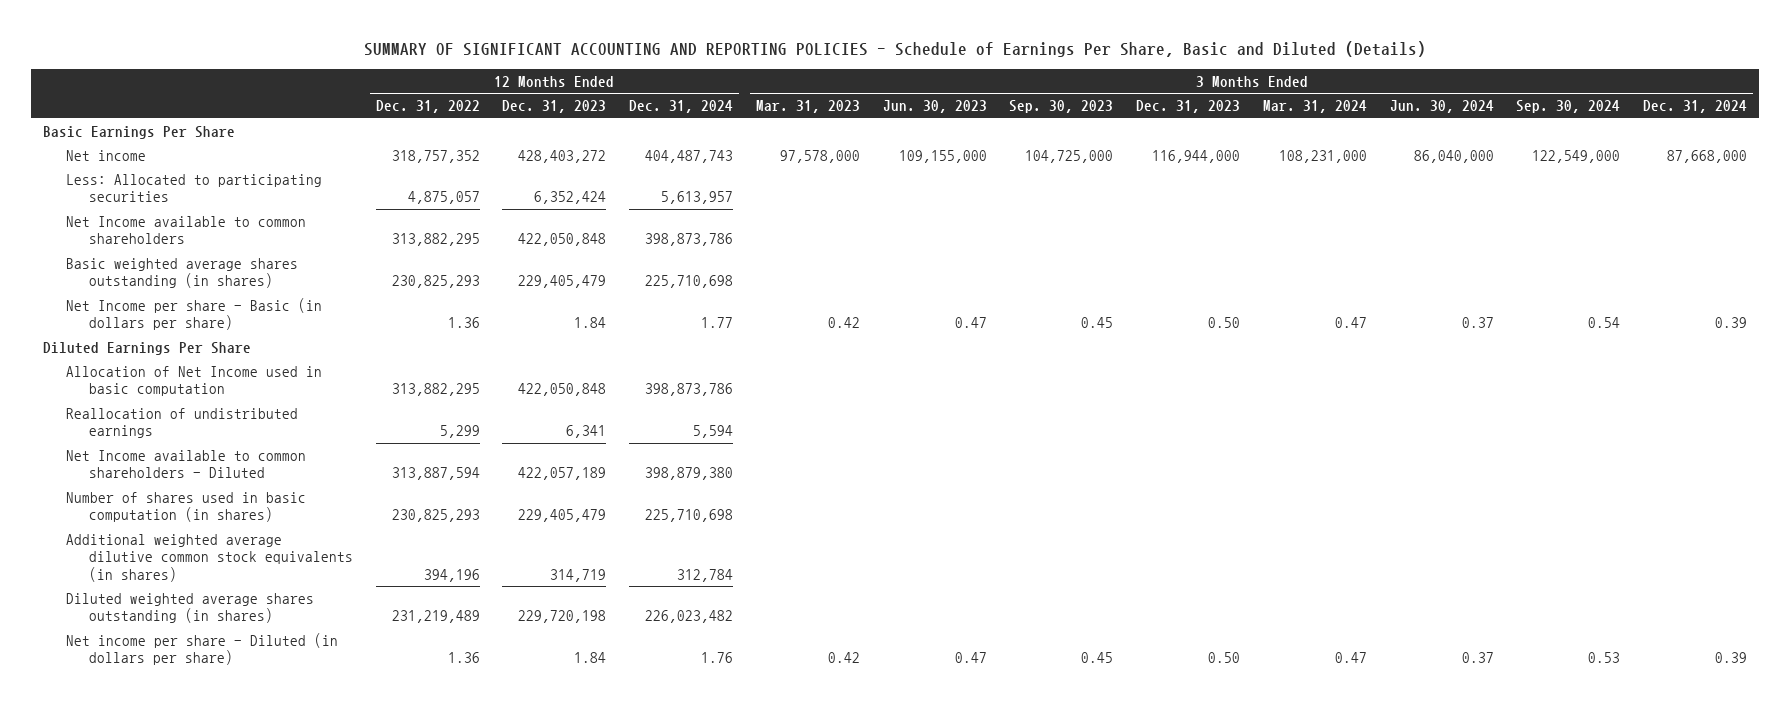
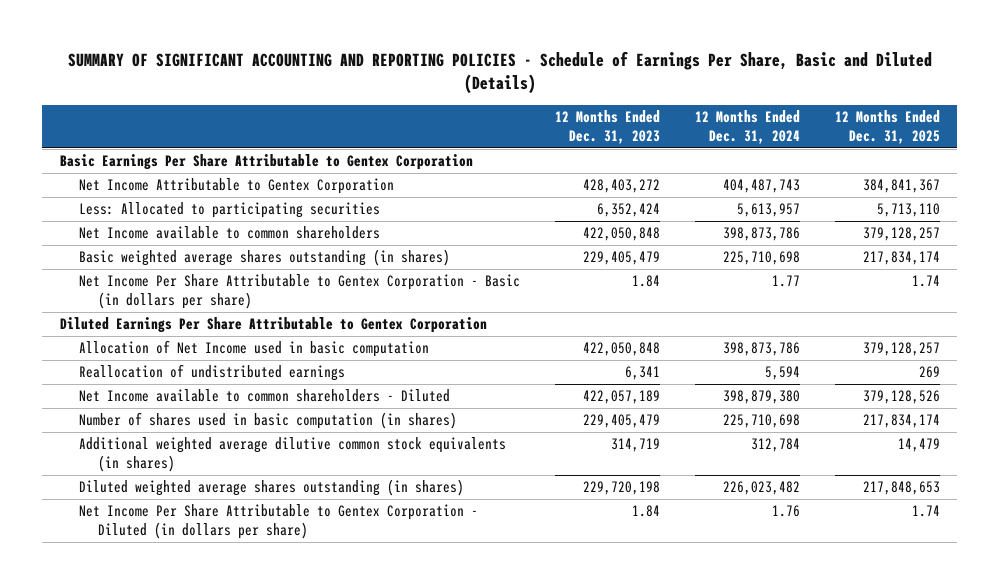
- | 12 Months Ended Dec. 31, 2022 | 12 Months Ended Dec. 31, 2023 | 12 Months Ended Dec. 31, 2024 | 3 Months Ended Mar. 31, 2023 | 3 Months Ended Jun. 30, 2023 | 3 Months Ended Sep. 30, 2023 | 3 Months Ended Dec. 31, 2023 | 3 Months Ended Mar. 31, 2024 | 3 Months Ended Jun. 30, 2024 | 3 Months Ended Sep. 30, 2024 | 3 Months Ended Dec. 31, 2024
+ | 12 Months Ended Dec. 31, 2023 | 12 Months Ended Dec. 31, 2024 | 12 Months Ended Dec. 31, 2025
- Basic Earnings Per Share
- Net income | 318,757,352 | 428,403,272 | 404,487,743 | 97,578,000 | 109,155,000 | 104,725,000 | 116,944,000 | 108,231,000 | 86,040,000 | 122,549,000 | 87,668,000
+ Basic Earnings Per Share Attributable to Gentex Corporation
+ Net Income Attributable to Gentex Corporation | 428,403,272 | 404,487,743 | 384,841,367
- Net Income per share - Basic (in dollars per share) | 1.36 | 1.84 | 1.77 | 0.42 | 0.47 | 0.45 | 0.50 | 0.47 | 0.37 | 0.54 | 0.39
- Diluted Earnings Per Share
+ Net Income Per Share Attributable to Gentex Corporation - Basic (in dollars per share) | 1.84 | 1.77 | 1.74
+ Diluted Earnings Per Share Attributable to Gentex Corporation
- Net income per share - Diluted (in dollars per share) | 1.36 | 1.84 | 1.76 | 0.42 | 0.47 | 0.45 | 0.50 | 0.47 | 0.37 | 0.53 | 0.39
+ Net Income Per Share Attributable to Gentex Corporation - Diluted (in dollars per share) | 1.84 | 1.76 | 1.74

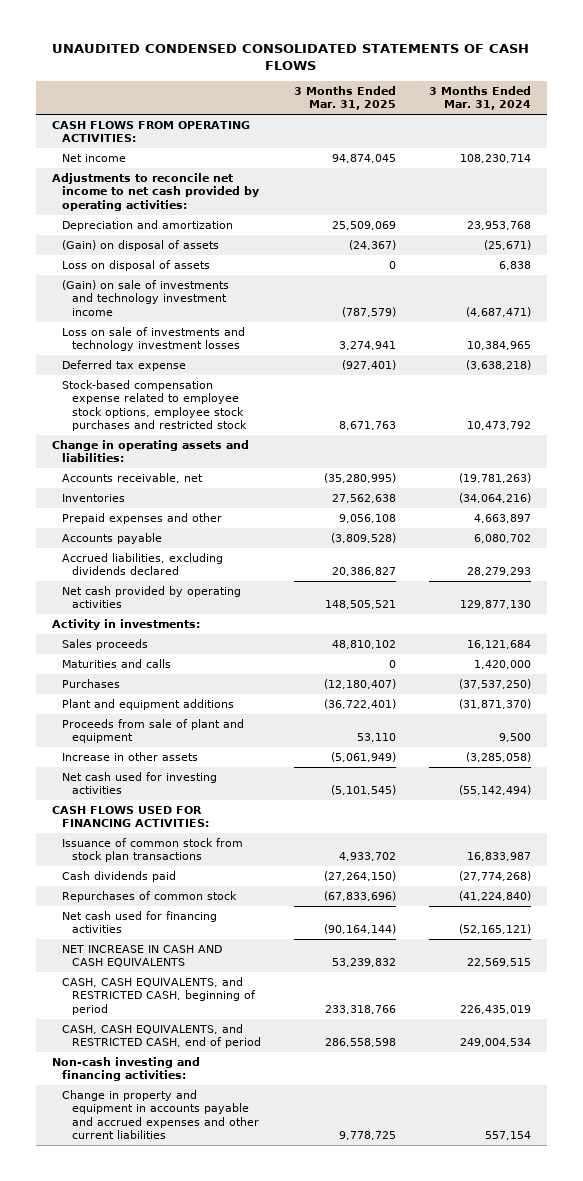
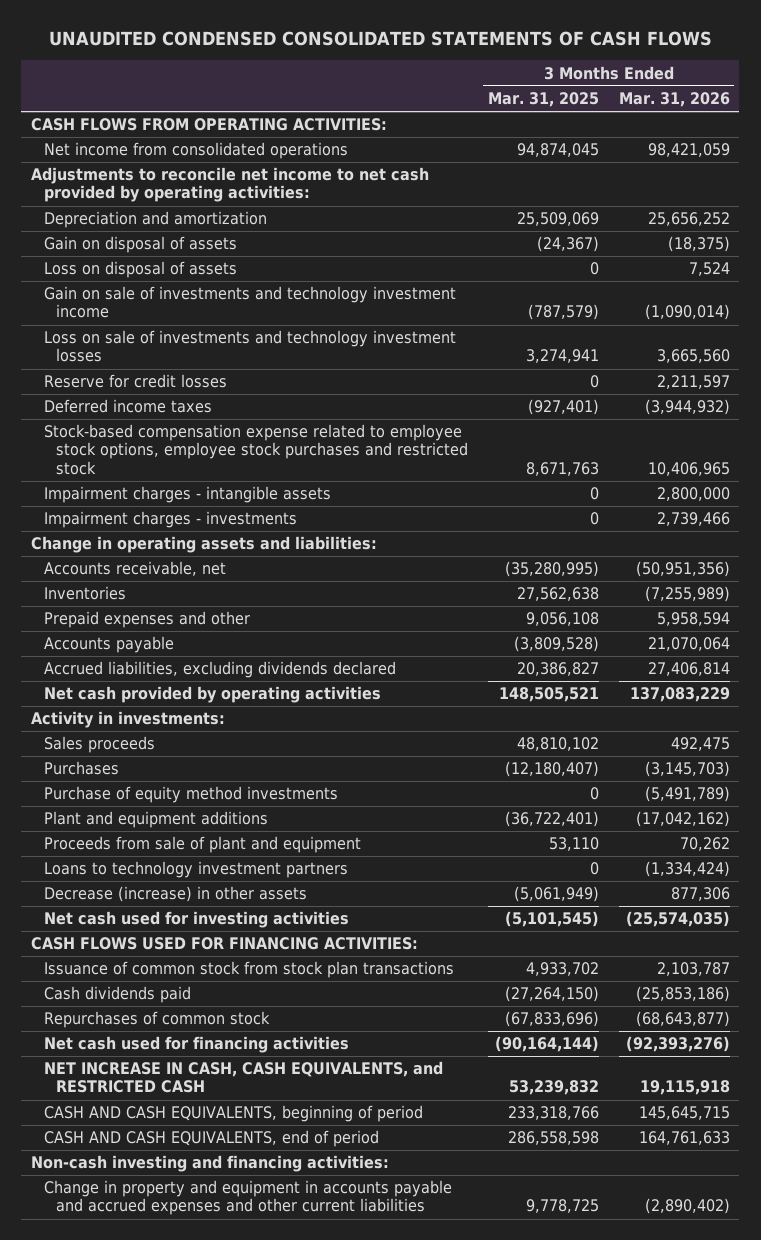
- | 3 Months Ended Mar. 31, 2025 | 3 Months Ended Mar. 31, 2024
+ | 3 Months Ended Mar. 31, 2025 | 3 Months Ended Mar. 31, 2026
- Net income | 94,874,045 | 108,230,714
+ Net income from consolidated operations | 94,874,045 | 98,421,059
- (Gain) on disposal of assets | (24,367) | (25,671)
+ Gain on disposal of assets | (24,367) | (18,375)
- (Gain) on sale of investments and technology investment income | (787,579) | (4,687,471)
+ Gain on sale of investments and technology investment income | (787,579) | (1,090,014)
- Deferred tax expense | (927,401) | (3,638,218)
+ Reserve for credit losses | 0 | 2,211,597
+ Deferred income taxes | (927,401) | (3,944,932)
+ Impairment charges - intangible assets | 0 | 2,800,000
+ Impairment charges - investments | 0 | 2,739,466
- Maturities and calls | 0 | 1,420,000
+ Purchase of equity method investments | 0 | (5,491,789)
- Increase in other assets | (5,061,949) | (3,285,058)
+ Loans to technology investment partners | 0 | (1,334,424)
+ Decrease (increase) in other assets | (5,061,949) | 877,306
- NET INCREASE IN CASH AND CASH EQUIVALENTS | 53,239,832 | 22,569,515
- CASH, CASH EQUIVALENTS, and RESTRICTED CASH, beginning of period | 233,318,766 | 226,435,019
- CASH, CASH EQUIVALENTS, and RESTRICTED CASH, end of period | 286,558,598 | 249,004,534
+ NET INCREASE IN CASH, CASH EQUIVALENTS, and RESTRICTED CASH | 53,239,832 | 19,115,918
+ CASH AND CASH EQUIVALENTS, beginning of period | 233,318,766 | 145,645,715
+ CASH AND CASH EQUIVALENTS, end of period | 286,558,598 | 164,761,633

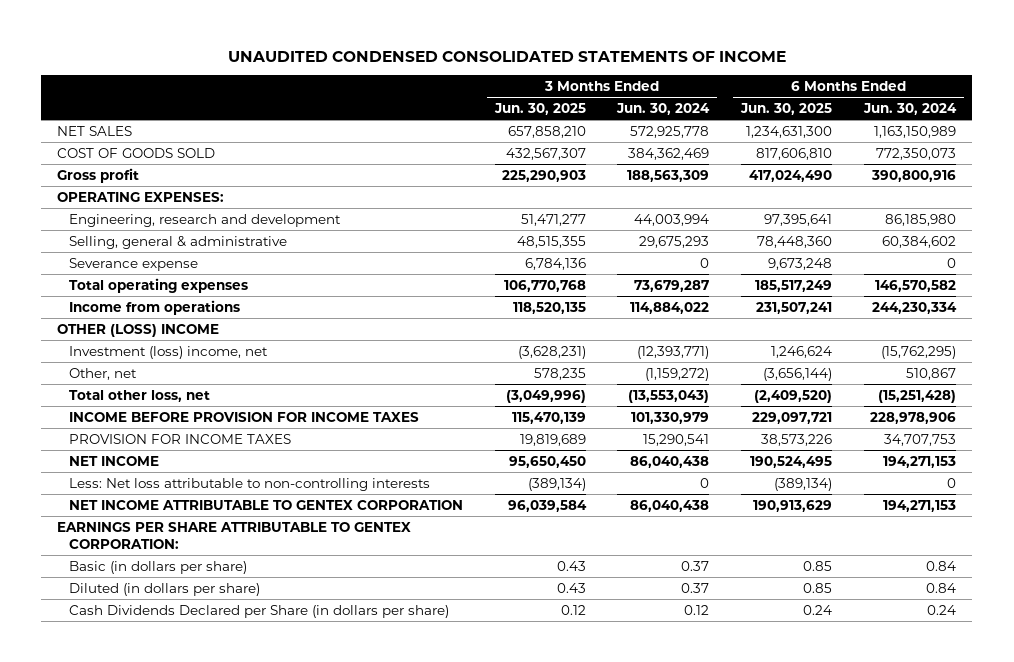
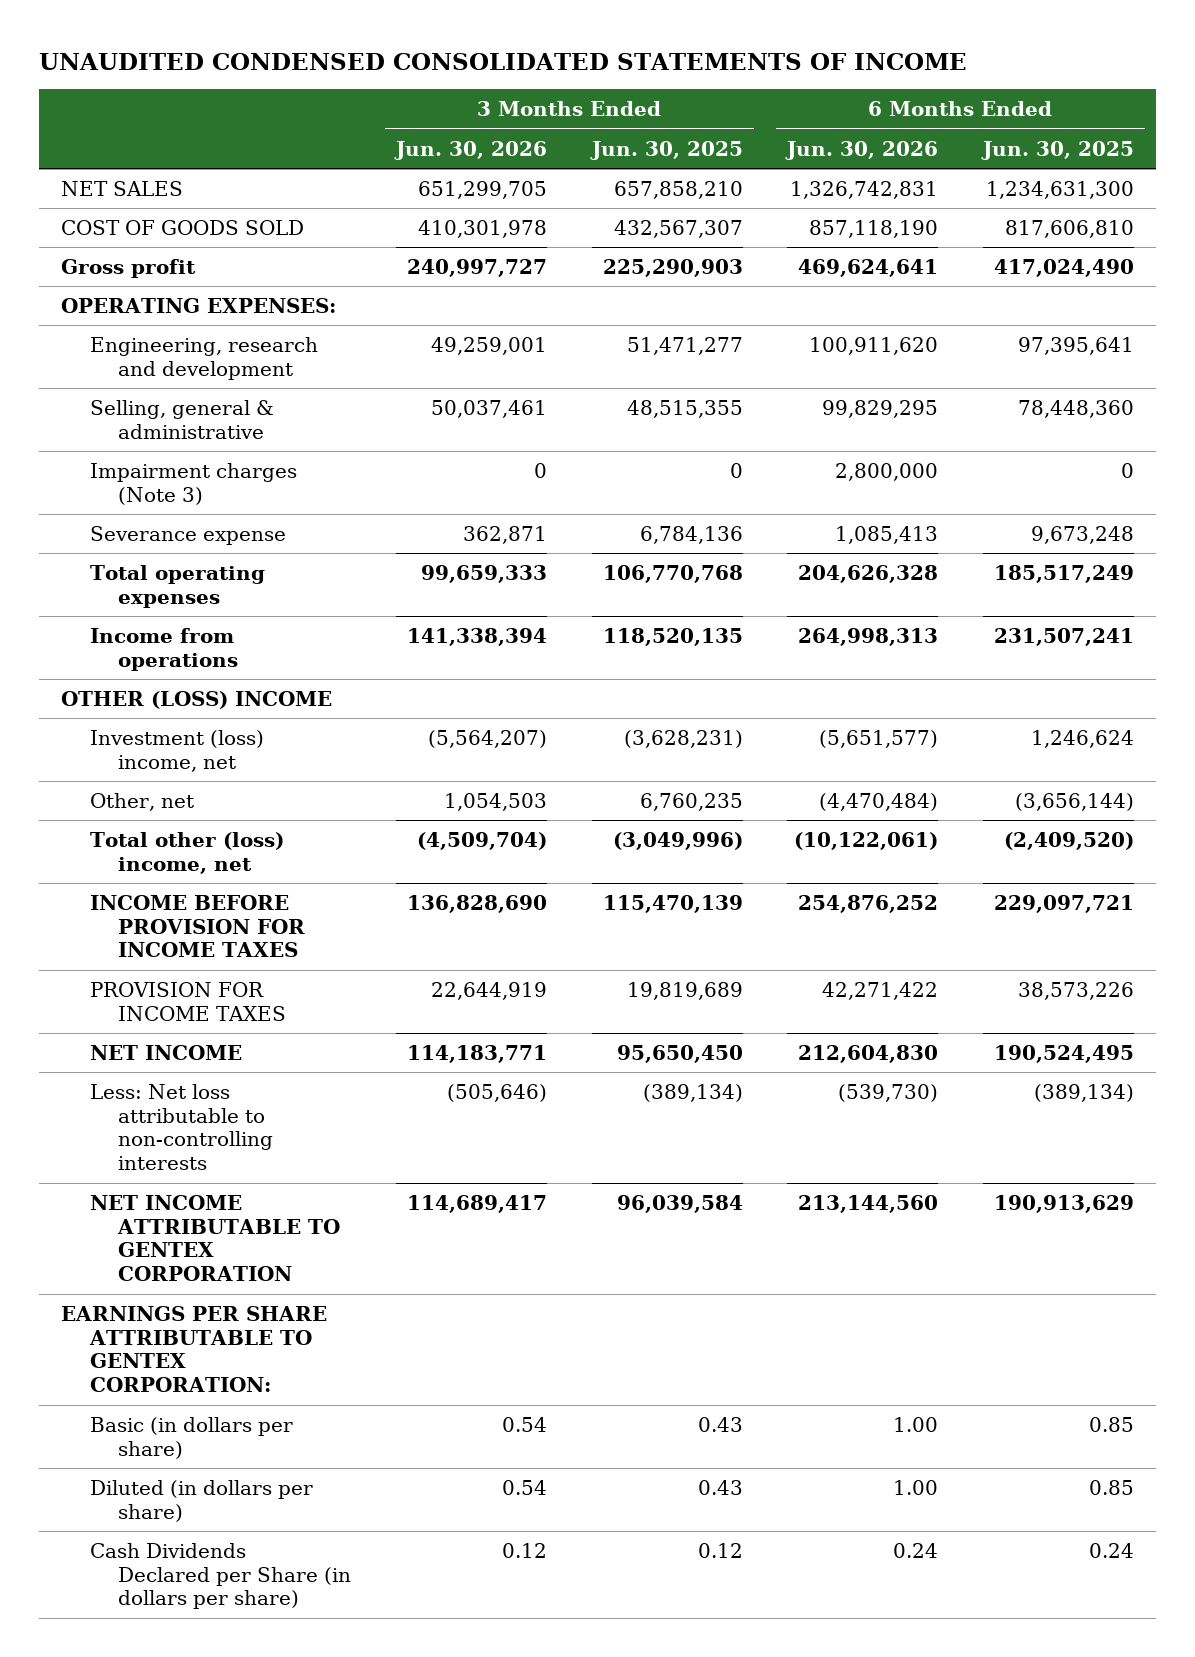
- | 3 Months Ended Jun. 30, 2025 | 3 Months Ended Jun. 30, 2024 | 6 Months Ended Jun. 30, 2025 | 6 Months Ended Jun. 30, 2024
+ | 3 Months Ended Jun. 30, 2026 | 3 Months Ended Jun. 30, 2025 | 6 Months Ended Jun. 30, 2026 | 6 Months Ended Jun. 30, 2025
+ Impairment charges (Note 3) | 0 | 0 | 2,800,000 | 0
- Other, net | 578,235 | (1,159,272) | (3,656,144) | 510,867
- Total other loss, net | (3,049,996) | (13,553,043) | (2,409,520) | (15,251,428)
+ Other, net | 1,054,503 | 6,760,235 | (4,470,484) | (3,656,144)
+ Total other (loss) income, net | (4,509,704) | (3,049,996) | (10,122,061) | (2,409,520)

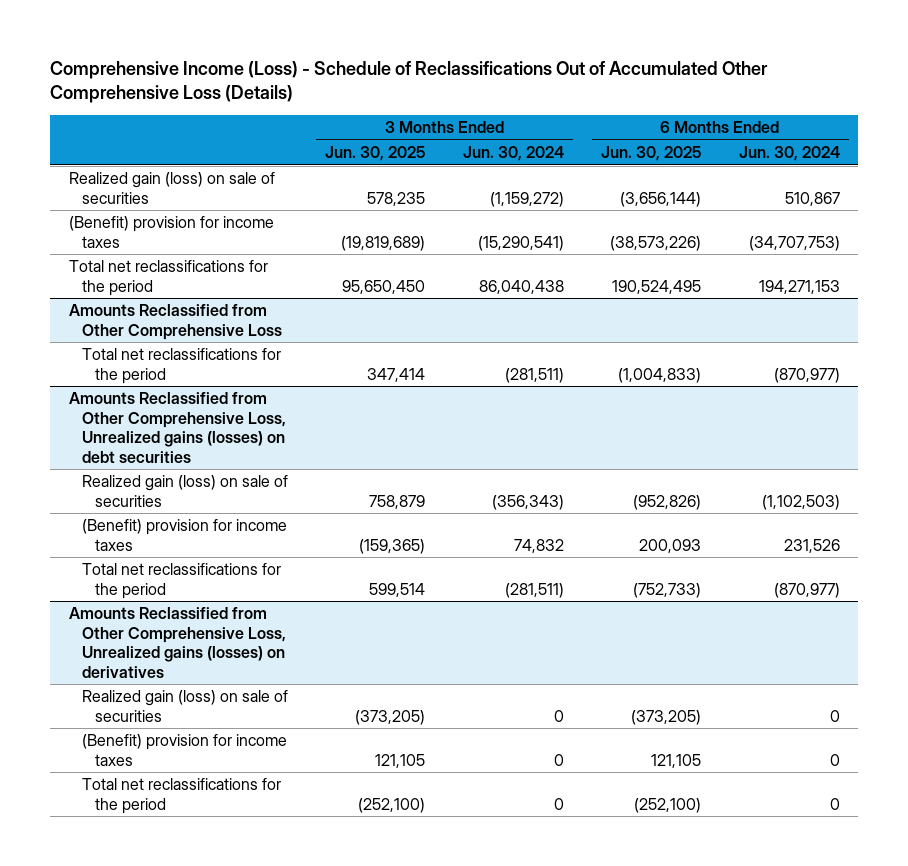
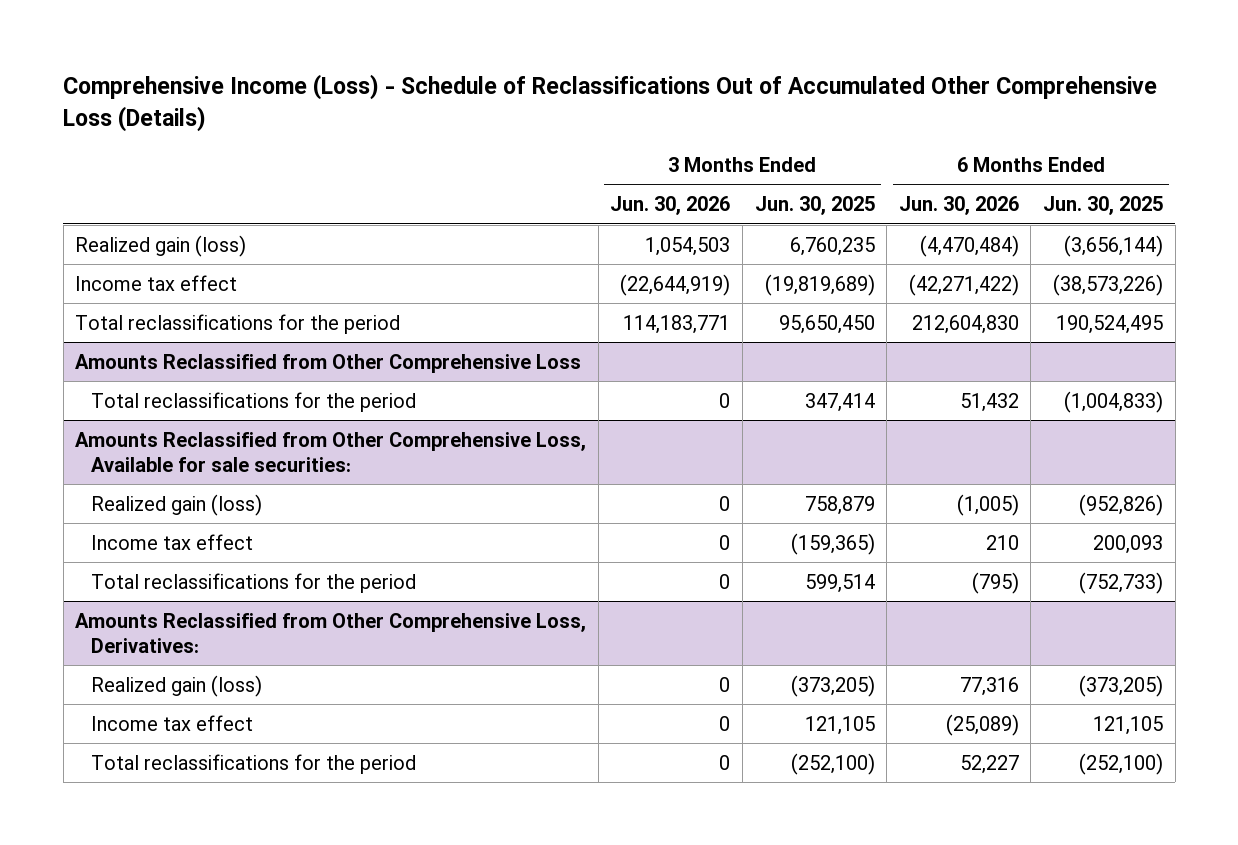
- | 3 Months Ended Jun. 30, 2025 | 3 Months Ended Jun. 30, 2024 | 6 Months Ended Jun. 30, 2025 | 6 Months Ended Jun. 30, 2024
+ | 3 Months Ended Jun. 30, 2026 | 3 Months Ended Jun. 30, 2025 | 6 Months Ended Jun. 30, 2026 | 6 Months Ended Jun. 30, 2025
- Realized gain (loss) on sale of securities | 578,235 | (1,159,272) | (3,656,144) | 510,867
- (Benefit) provision for income taxes | (19,819,689) | (15,290,541) | (38,573,226) | (34,707,753)
- Total net reclassifications for the period | 95,650,450 | 86,040,438 | 190,524,495 | 194,271,153
+ Realized gain (loss) | 1,054,503 | 6,760,235 | (4,470,484) | (3,656,144)
+ Income tax effect | (22,644,919) | (19,819,689) | (42,271,422) | (38,573,226)
+ Total reclassifications for the period | 114,183,771 | 95,650,450 | 212,604,830 | 190,524,495
@ Amounts Reclassified from Other Comprehensive Loss
- Total net reclassifications for the period | 347,414 | (281,511) | (1,004,833) | (870,977)
- Amounts Reclassified from Other Comprehensive Loss, Unrealized gains (losses) on debt securities
- Realized gain (loss) on sale of securities | 758,879 | (356,343) | (952,826) | (1,102,503)
- (Benefit) provision for income taxes | (159,365) | 74,832 | 200,093 | 231,526
- Total net reclassifications for the period | 599,514 | (281,511) | (752,733) | (870,977)
- Amounts Reclassified from Other Comprehensive Loss, Unrealized gains (losses) on derivatives
- Realized gain (loss) on sale of securities | (373,205) | 0 | (373,205) | 0
- (Benefit) provision for income taxes | 121,105 | 0 | 121,105 | 0
- Total net reclassifications for the period | (252,100) | 0 | (252,100) | 0
@ Amounts Reclassified from Other Comprehensive Loss
+ Total reclassifications for the period | 0 | 347,414 | 51,432 | (1,004,833)
+ Amounts Reclassified from Other Comprehensive Loss, Available for sale securities:
+ Realized gain (loss) | 0 | 758,879 | (1,005) | (952,826)
+ Income tax effect | 0 | (159,365) | 210 | 200,093
+ Total reclassifications for the period | 0 | 599,514 | (795) | (752,733)
+ Amounts Reclassified from Other Comprehensive Loss, Derivatives:
+ Realized gain (loss) | 0 | (373,205) | 77,316 | (373,205)
+ Income tax effect | 0 | 121,105 | (25,089) | 121,105
+ Total reclassifications for the period | 0 | (252,100) | 52,227 | (252,100)

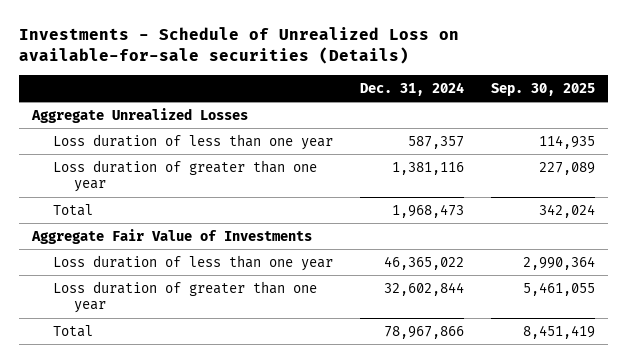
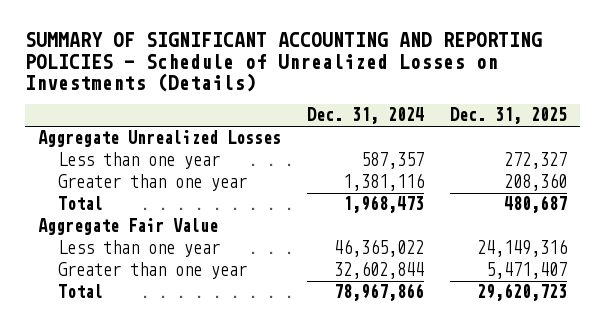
- Investments - Schedule of Unrealized Loss on available-for-sale securities (Details)
+ SUMMARY OF SIGNIFICANT ACCOUNTING AND REPORTING POLICIES - Schedule of Unrealized Losses on Investments (Details)
- | Dec. 31, 2024 | Sep. 30, 2025
+ | Dec. 31, 2024 | Dec. 31, 2025
- Loss duration of less than one year | 587,357 | 114,935
- Loss duration of greater than one year | 1,381,116 | 227,089
+ Less than one year | 587,357 | 272,327
+ Greater than one year | 1,381,116 | 208,360
- Aggregate Fair Value of Investments
- Loss duration of less than one year | 46,365,022 | 2,990,364
- Loss duration of greater than one year | 32,602,844 | 5,461,055
+ Aggregate Fair Value
+ Less than one year | 46,365,022 | 24,149,316
+ Greater than one year | 32,602,844 | 5,471,407

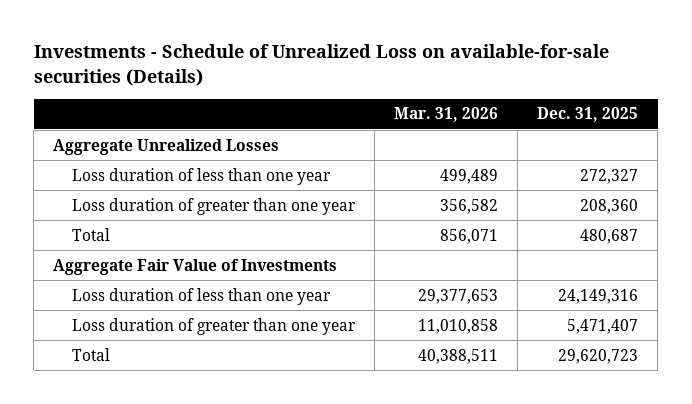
- SUMMARY OF SIGNIFICANT ACCOUNTING AND REPORTING POLICIES - Schedule of Unrealized Losses on Investments (Details)
+ Investments - Schedule of Unrealized Loss on available-for-sale securities (Details)
- | Dec. 31, 2024 | Dec. 31, 2025
+ | Mar. 31, 2026 | Dec. 31, 2025
- Less than one year | 587,357 | 272,327
- Greater than one year | 1,381,116 | 208,360
+ Loss duration of less than one year | 499,489 | 272,327
+ Loss duration of greater than one year | 356,582 | 208,360
- Aggregate Fair Value
- Less than one year | 46,365,022 | 24,149,316
- Greater than one year | 32,602,844 | 5,471,407
+ Aggregate Fair Value of Investments
+ Loss duration of less than one year | 29,377,653 | 24,149,316
+ Loss duration of greater than one year | 11,010,858 | 5,471,407

